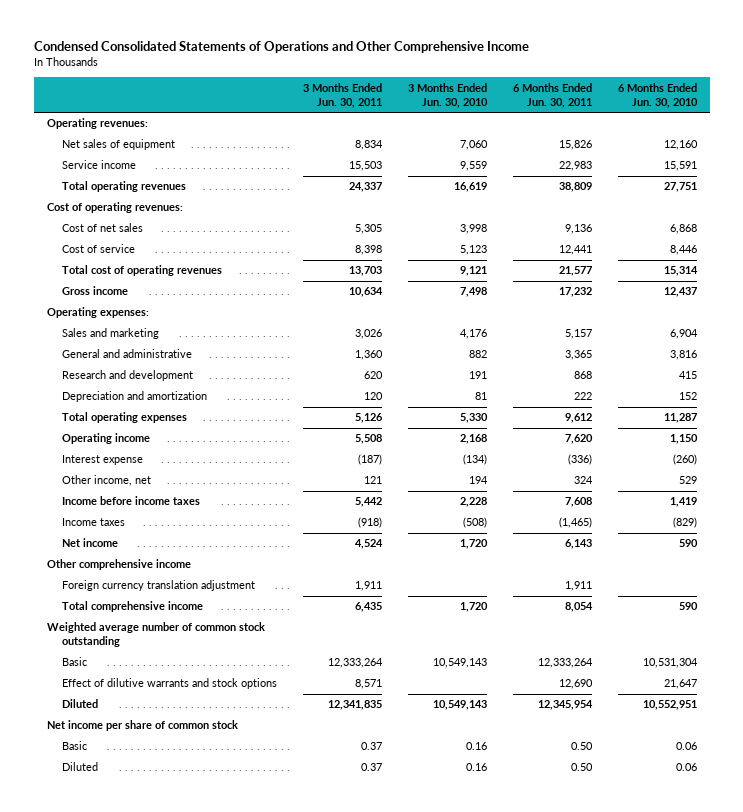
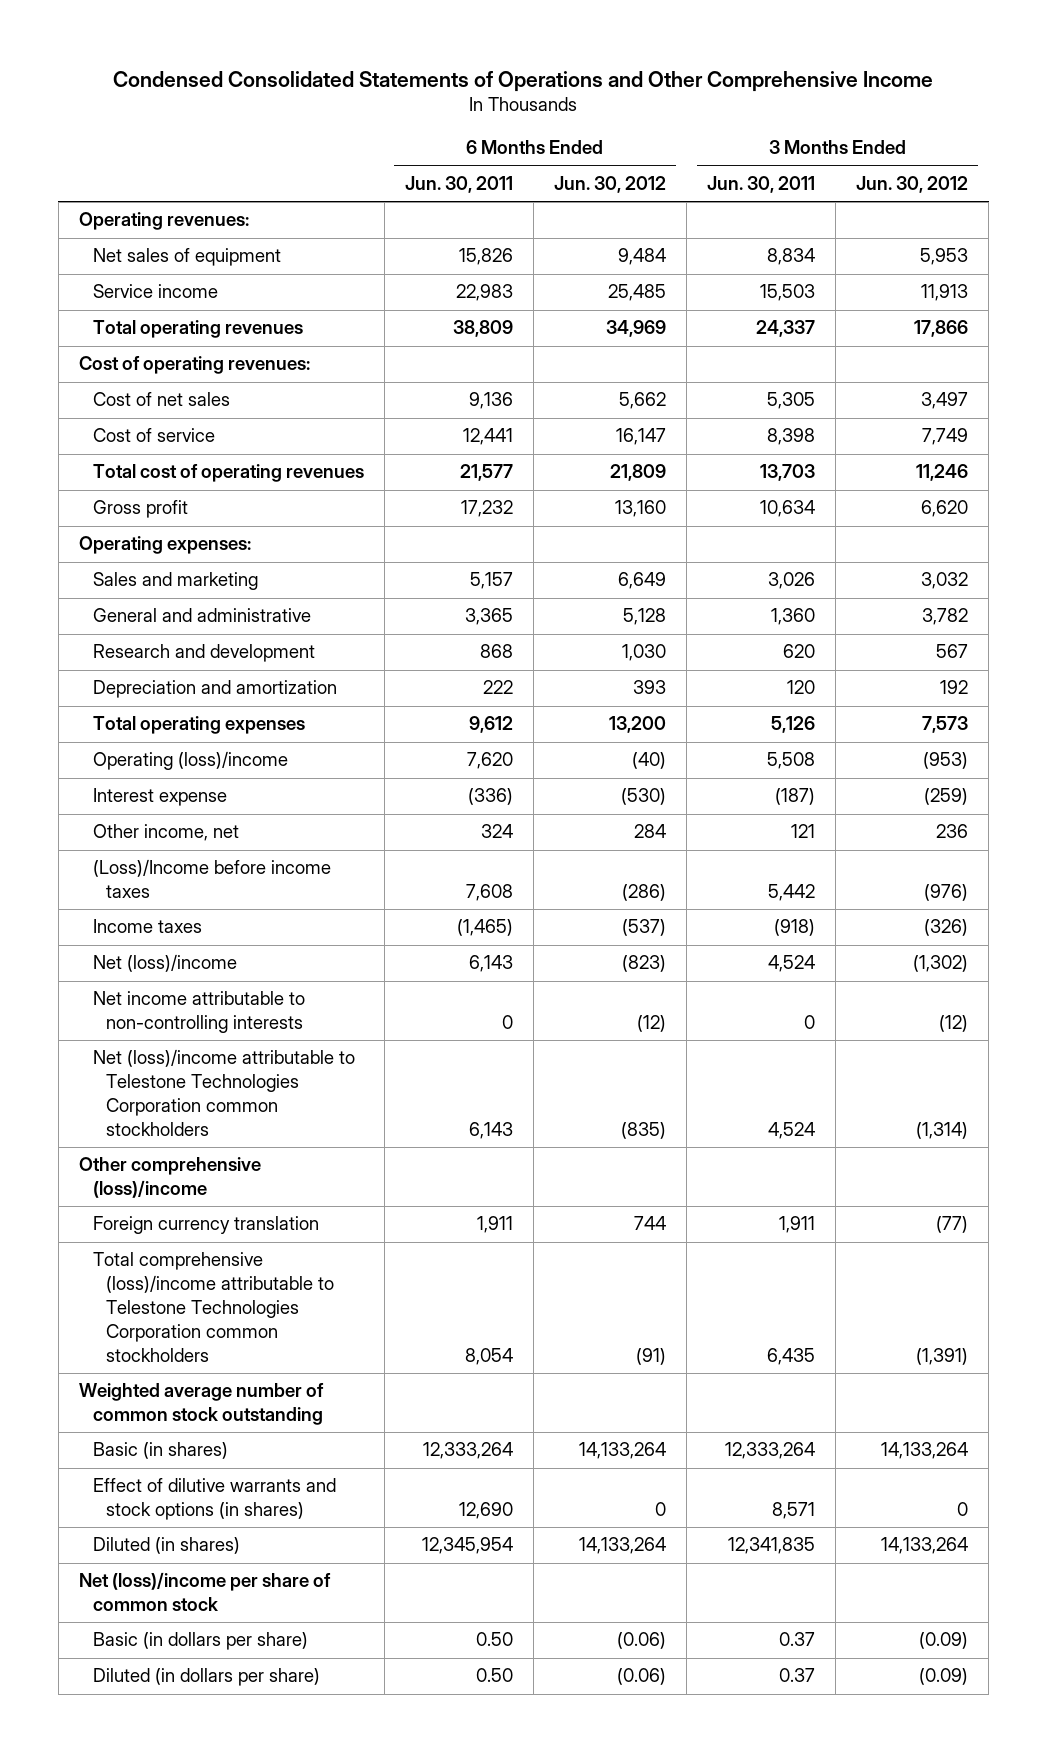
- | 3 Months Ended Jun. 30, 2011 | 3 Months Ended Jun. 30, 2010 | 6 Months Ended Jun. 30, 2011 | 6 Months Ended Jun. 30, 2010
+ | 6 Months Ended Jun. 30, 2011 | 6 Months Ended Jun. 30, 2012 | 3 Months Ended Jun. 30, 2011 | 3 Months Ended Jun. 30, 2012
- Gross income | 10,634 | 7,498 | 17,232 | 12,437
+ Gross profit | 17,232 | 13,160 | 10,634 | 6,620
- Operating income | 5,508 | 2,168 | 7,620 | 1,150
+ Operating (loss)/income | 7,620 | (40) | 5,508 | (953)
- Income before income taxes | 5,442 | 2,228 | 7,608 | 1,419
+ (Loss)/Income before income taxes | 7,608 | (286) | 5,442 | (976)
- Net income | 4,524 | 1,720 | 6,143 | 590
- Other comprehensive income
- Foreign currency translation adjustment | 1,911 | | 1,911 |
- Total comprehensive income | 6,435 | 1,720 | 8,054 | 590
+ Net (loss)/income | 6,143 | (823) | 4,524 | (1,302)
+ Net income attributable to non-controlling interests | 0 | (12) | 0 | (12)
+ Net (loss)/income attributable to Telestone Technologies Corporation common stockholders | 6,143 | (835) | 4,524 | (1,314)
+ Other comprehensive (loss)/income
+ Foreign currency translation | 1,911 | 744 | 1,911 | (77)
+ Total comprehensive (loss)/income attributable to Telestone Technologies Corporation common stockholders | 8,054 | (91) | 6,435 | (1,391)
- Basic | 12,333,264 | 10,549,143 | 12,333,264 | 10,531,304
- Effect of dilutive warrants and stock options | 8,571 | | 12,690 | 21,647
- Diluted | 12,341,835 | 10,549,143 | 12,345,954 | 10,552,951
- Net income per share of common stock
- Basic | 0.37 | 0.16 | 0.50 | 0.06
- Diluted | 0.37 | 0.16 | 0.50 | 0.06
+ Basic (in shares) | 12,333,264 | 14,133,264 | 12,333,264 | 14,133,264
+ Effect of dilutive warrants and stock options (in shares) | 12,690 | 0 | 8,571 | 0
+ Diluted (in shares) | 12,345,954 | 14,133,264 | 12,341,835 | 14,133,264
+ Net (loss)/income per share of common stock
+ Basic (in dollars per share) | 0.50 | (0.06) | 0.37 | (0.09)
+ Diluted (in dollars per share) | 0.50 | (0.06) | 0.37 | (0.09)

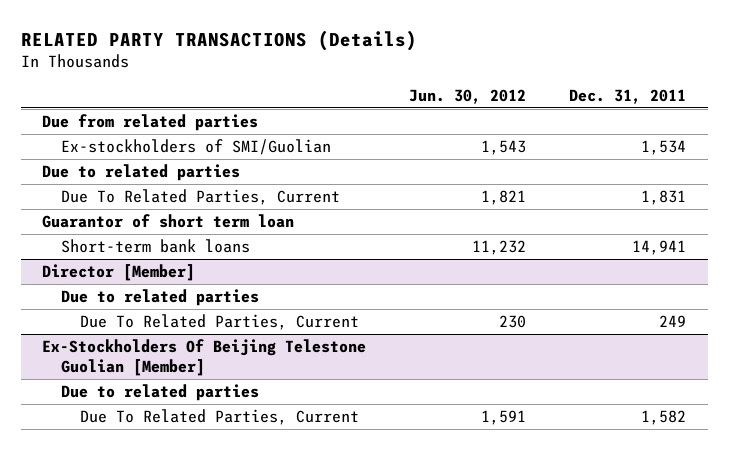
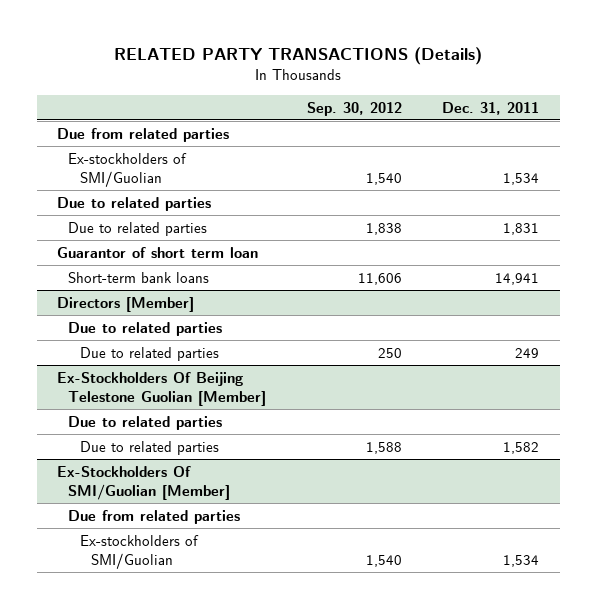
- | Jun. 30, 2012 | Dec. 31, 2011
+ | Sep. 30, 2012 | Dec. 31, 2011
- Due To Related Parties, Current | 1,821 | 1,831
+ Due to related parties | 1,838 | 1,831
- Director [Member]
+ Directors [Member]
- Due To Related Parties, Current | 230 | 249
+ Due to related parties | 250 | 249
@ Ex-Stockholders Of Beijing Telestone Guolian [Member]
- Due To Related Parties, Current | 1,591 | 1,582
+ Due to related parties | 1,588 | 1,582
+ Ex-Stockholders Of SMI/Guolian [Member]
+ Due from related parties
+ Ex-stockholders of SMI/Guolian | 1,540 | 1,534

